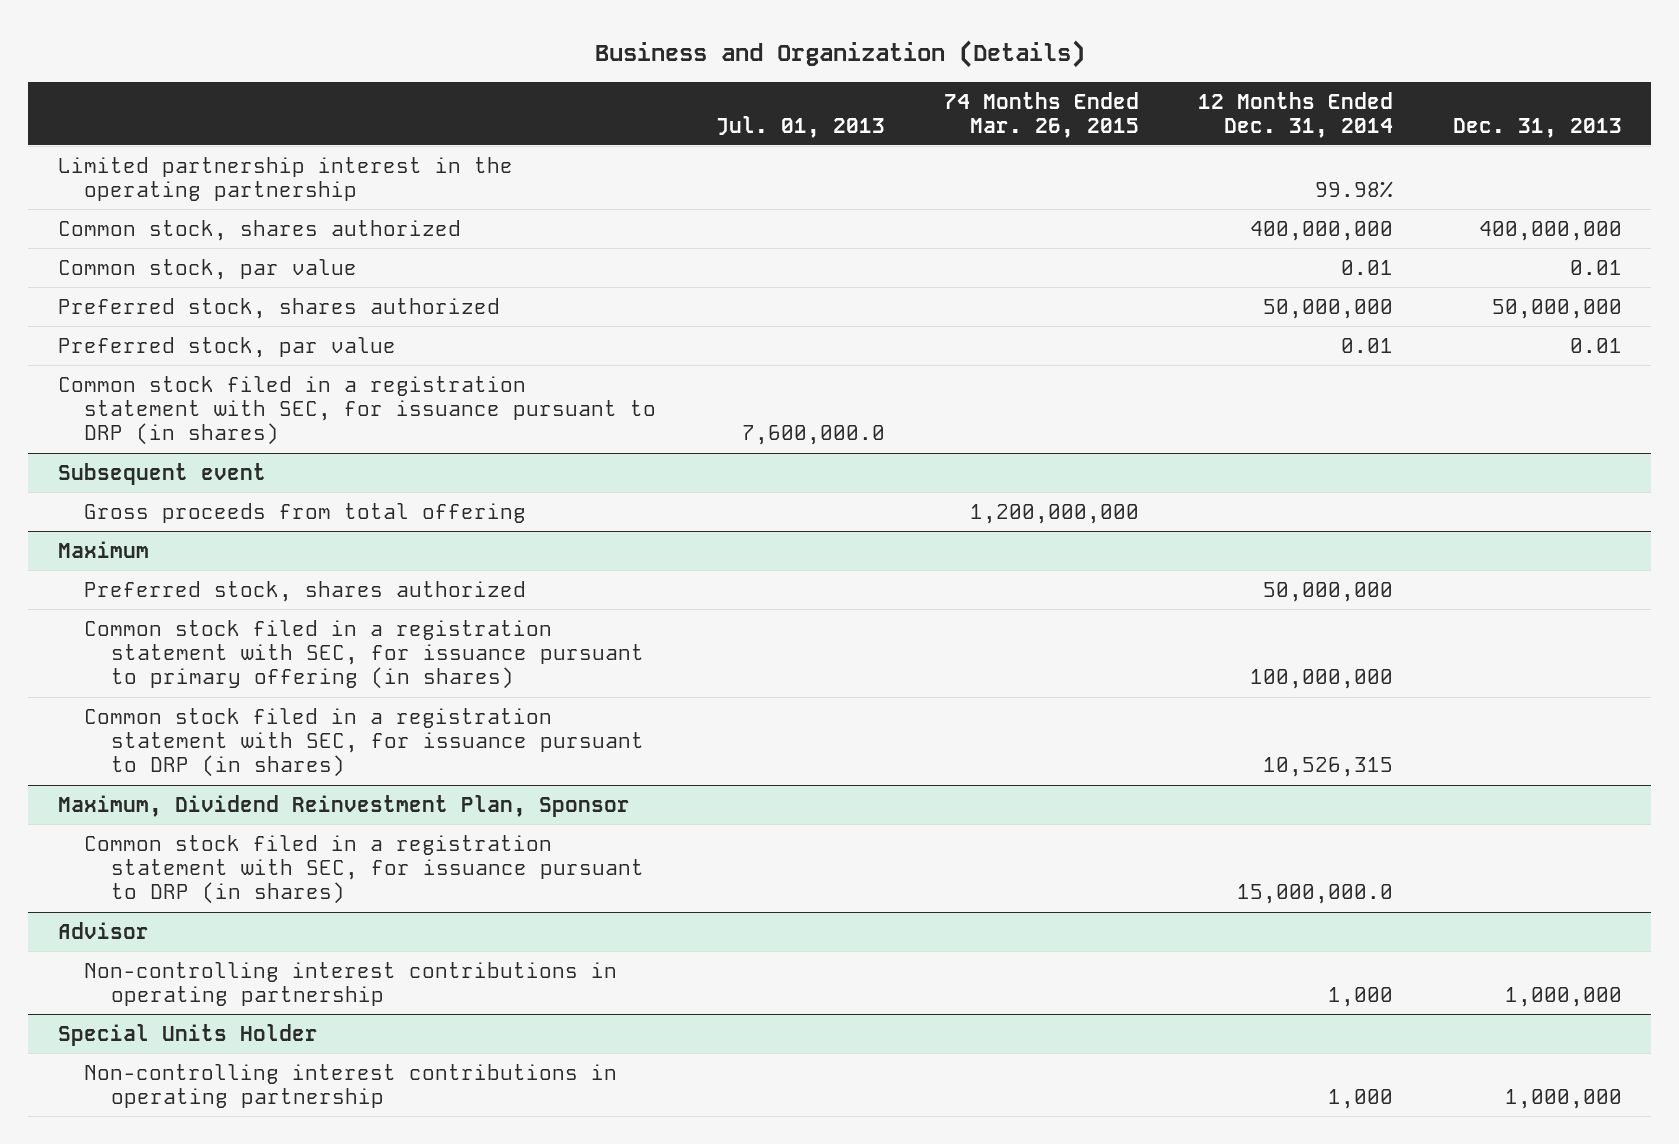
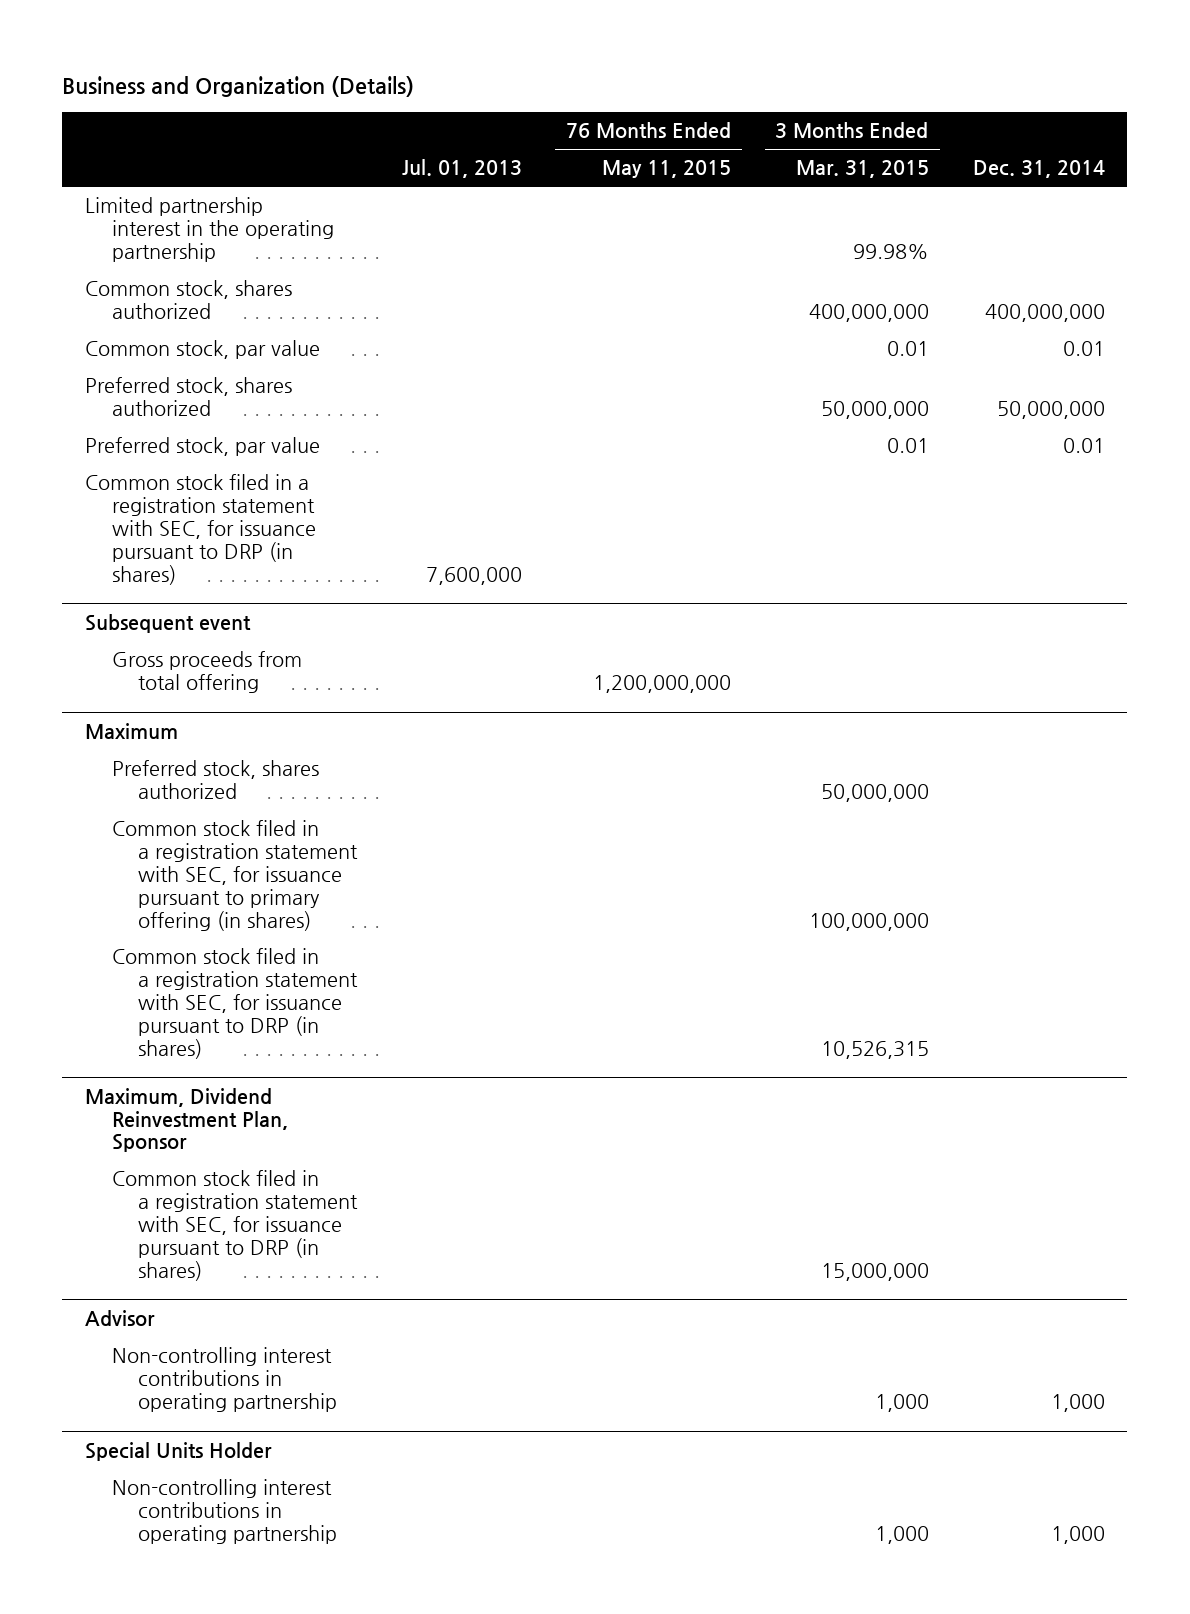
- | Jul. 01, 2013 | 74 Months Ended Mar. 26, 2015 | 12 Months Ended Dec. 31, 2014 | Dec. 31, 2013
+ | Jul. 01, 2013 | 76 Months Ended May 11, 2015 | 3 Months Ended Mar. 31, 2015 | Dec. 31, 2014
- Common stock filed in a registration statement with SEC, for issuance pursuant to DRP (in shares) | 7,600,000.0 | | |
+ Common stock filed in a registration statement with SEC, for issuance pursuant to DRP (in shares) | 7,600,000 | | |

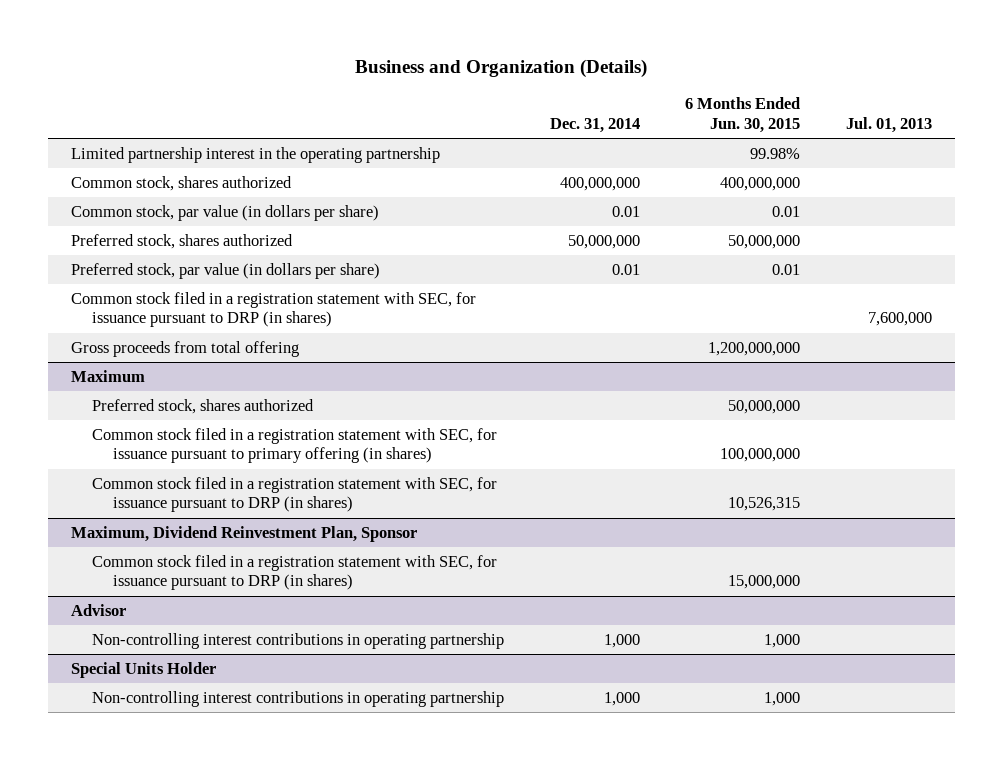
- | Jul. 01, 2013 | 76 Months Ended May 11, 2015 | 3 Months Ended Mar. 31, 2015 | Dec. 31, 2014
+ | Dec. 31, 2014 | 6 Months Ended Jun. 30, 2015 | Jul. 01, 2013
- Common stock, par value | | | 0.01 | 0.01
+ Common stock, par value (in dollars per share) | 0.01 | 0.01 |
- Preferred stock, par value | | | 0.01 | 0.01
+ Preferred stock, par value (in dollars per share) | 0.01 | 0.01 |
- Subsequent event
- Gross proceeds from total offering | | 1,200,000,000 | |
+ Gross proceeds from total offering | | 1,200,000,000 |

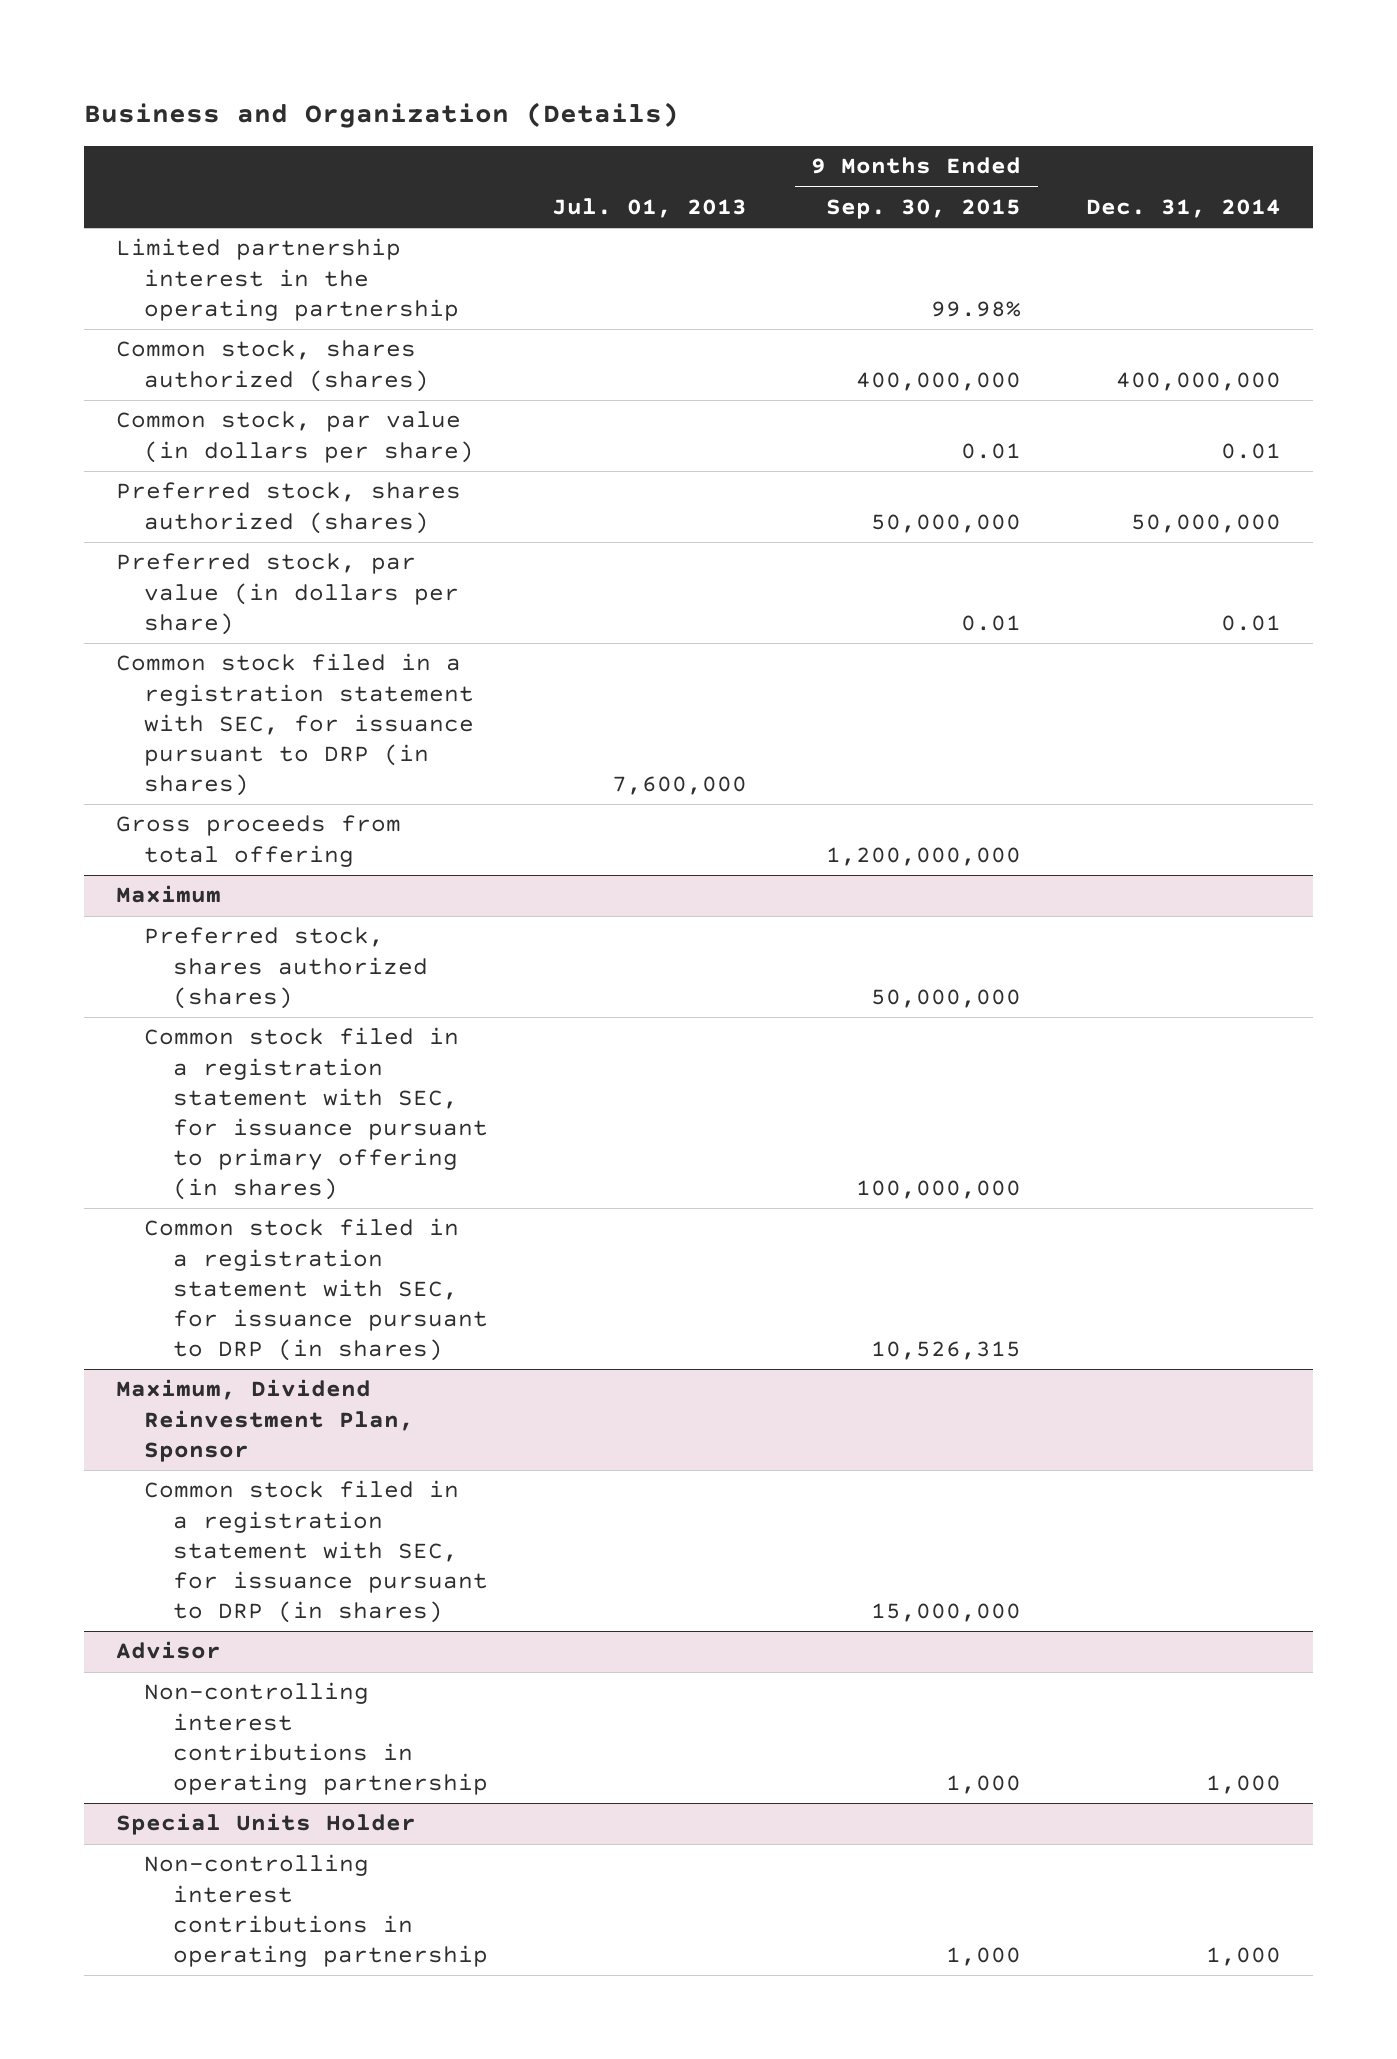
- | Dec. 31, 2014 | 6 Months Ended Jun. 30, 2015 | Jul. 01, 2013
+ | Jul. 01, 2013 | 9 Months Ended Sep. 30, 2015 | Dec. 31, 2014
- Common stock, shares authorized | 400,000,000 | 400,000,000 |
+ Common stock, shares authorized (shares) | | 400,000,000 | 400,000,000
- Preferred stock, shares authorized | 50,000,000 | 50,000,000 |
+ Preferred stock, shares authorized (shares) | | 50,000,000 | 50,000,000
@ Maximum
- Preferred stock, shares authorized | | 50,000,000 |
+ Preferred stock, shares authorized (shares) | | 50,000,000 |

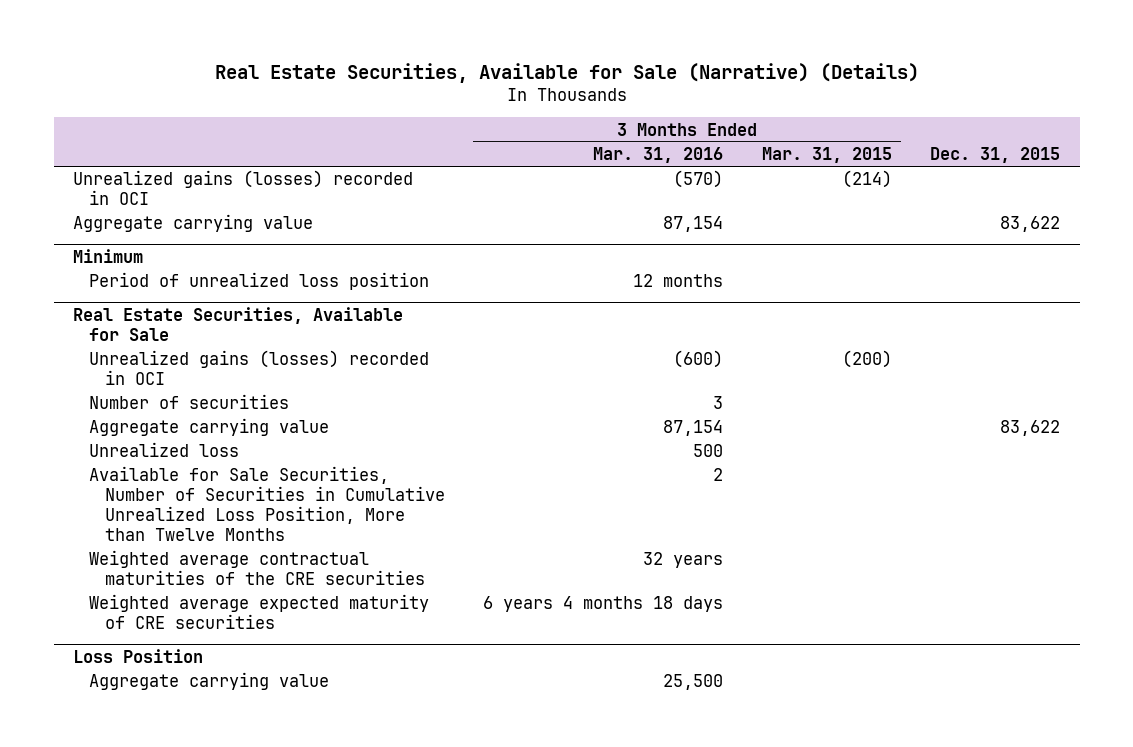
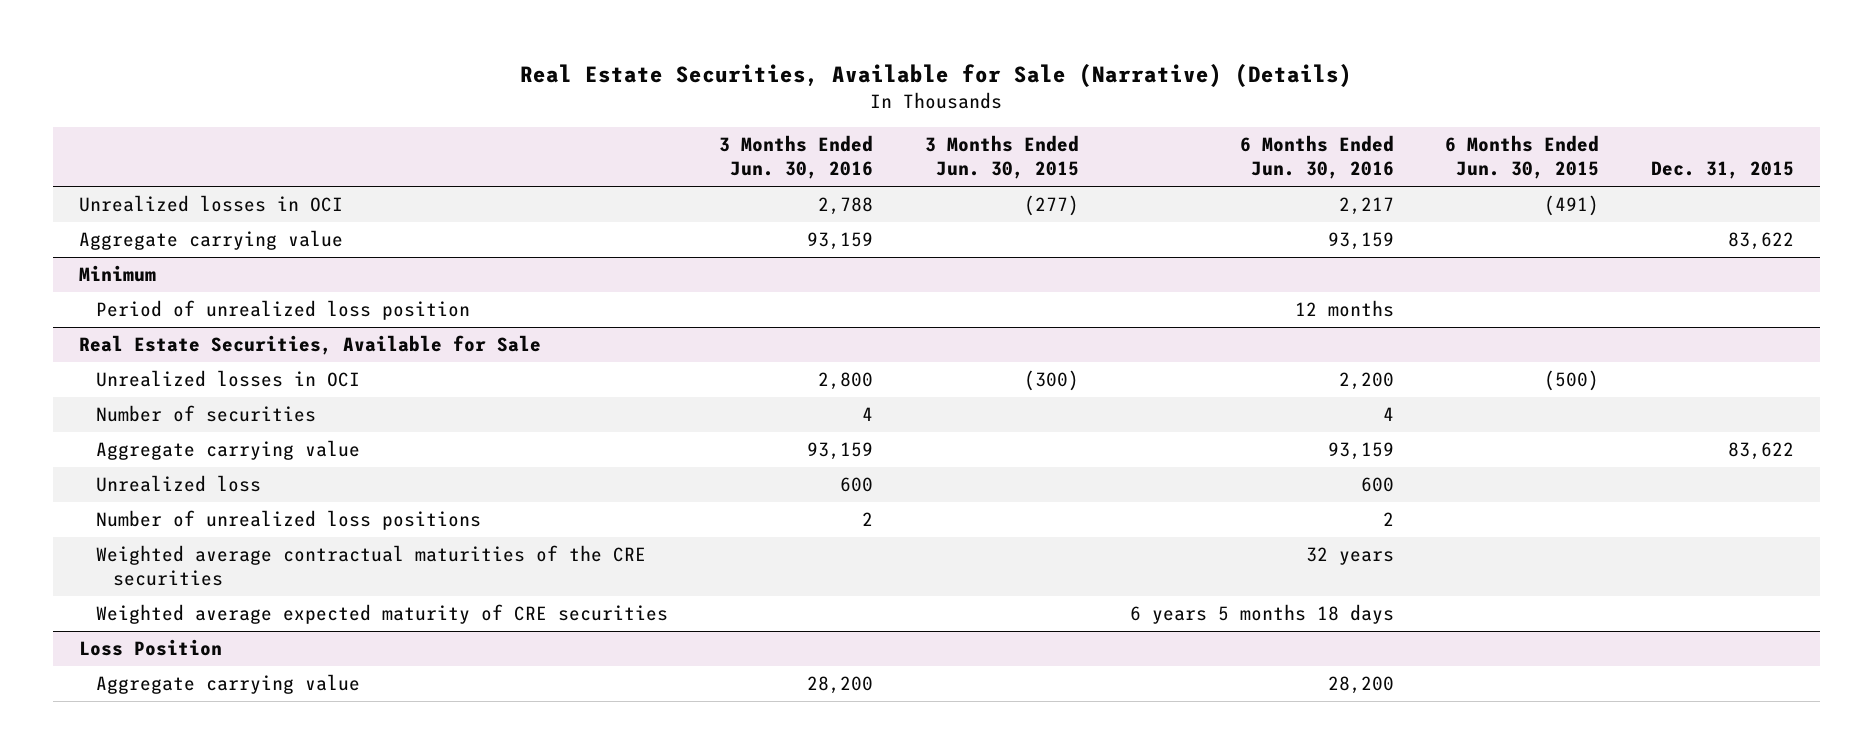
- | 3 Months Ended Mar. 31, 2016 | 3 Months Ended Mar. 31, 2015 | Dec. 31, 2015
+ | 3 Months Ended Jun. 30, 2016 | 3 Months Ended Jun. 30, 2015 | 6 Months Ended Jun. 30, 2016 | 6 Months Ended Jun. 30, 2015 | Dec. 31, 2015
- Unrealized gains (losses) recorded in OCI | (570) | (214) |
+ Unrealized losses in OCI | 2,788 | (277) | 2,217 | (491) |
@ Real Estate Securities, Available for Sale
- Unrealized gains (losses) recorded in OCI | (600) | (200) |
+ Unrealized losses in OCI | 2,800 | (300) | 2,200 | (500) |
- Available for Sale Securities, Number of Securities in Cumulative Unrealized Loss Position, More than Twelve Months | 2 | |
+ Number of unrealized loss positions | 2 | | 2 | |

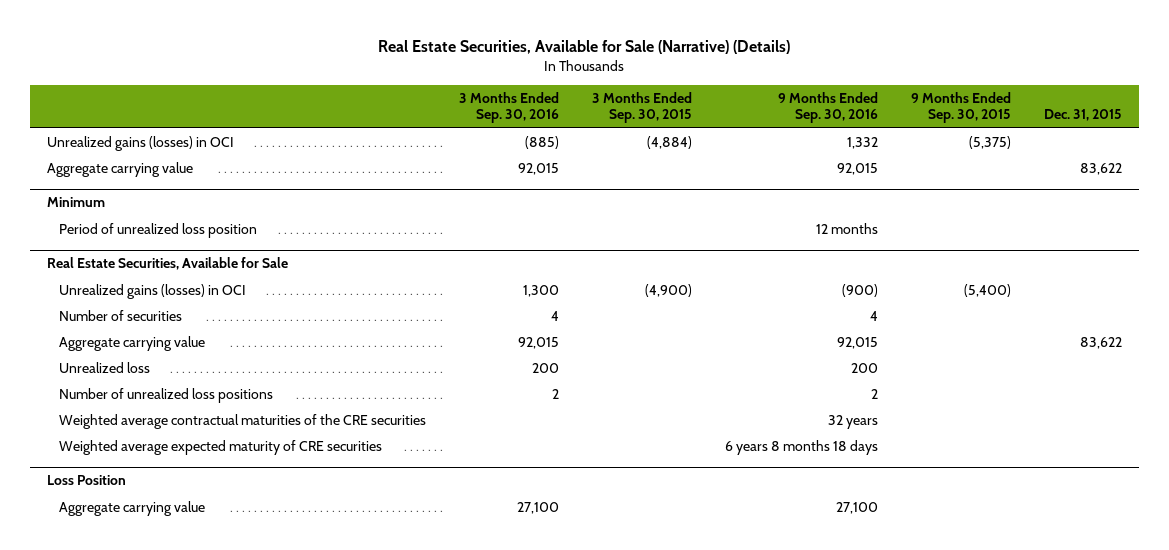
- | 3 Months Ended Jun. 30, 2016 | 3 Months Ended Jun. 30, 2015 | 6 Months Ended Jun. 30, 2016 | 6 Months Ended Jun. 30, 2015 | Dec. 31, 2015
+ | 3 Months Ended Sep. 30, 2016 | 3 Months Ended Sep. 30, 2015 | 9 Months Ended Sep. 30, 2016 | 9 Months Ended Sep. 30, 2015 | Dec. 31, 2015
- Unrealized losses in OCI | 2,788 | (277) | 2,217 | (491) |
+ Unrealized gains (losses) in OCI | (885) | (4,884) | 1,332 | (5,375) |
@ Real Estate Securities, Available for Sale
- Unrealized losses in OCI | 2,800 | (300) | 2,200 | (500) |
+ Unrealized gains (losses) in OCI | 1,300 | (4,900) | (900) | (5,400) |

